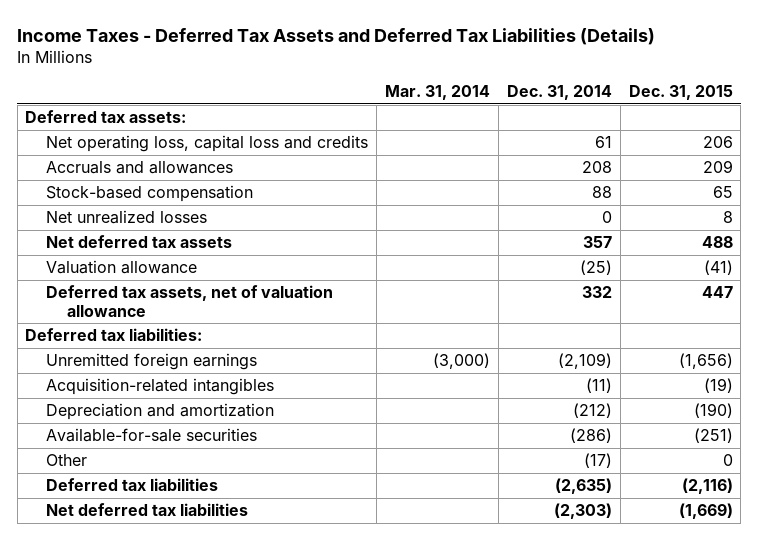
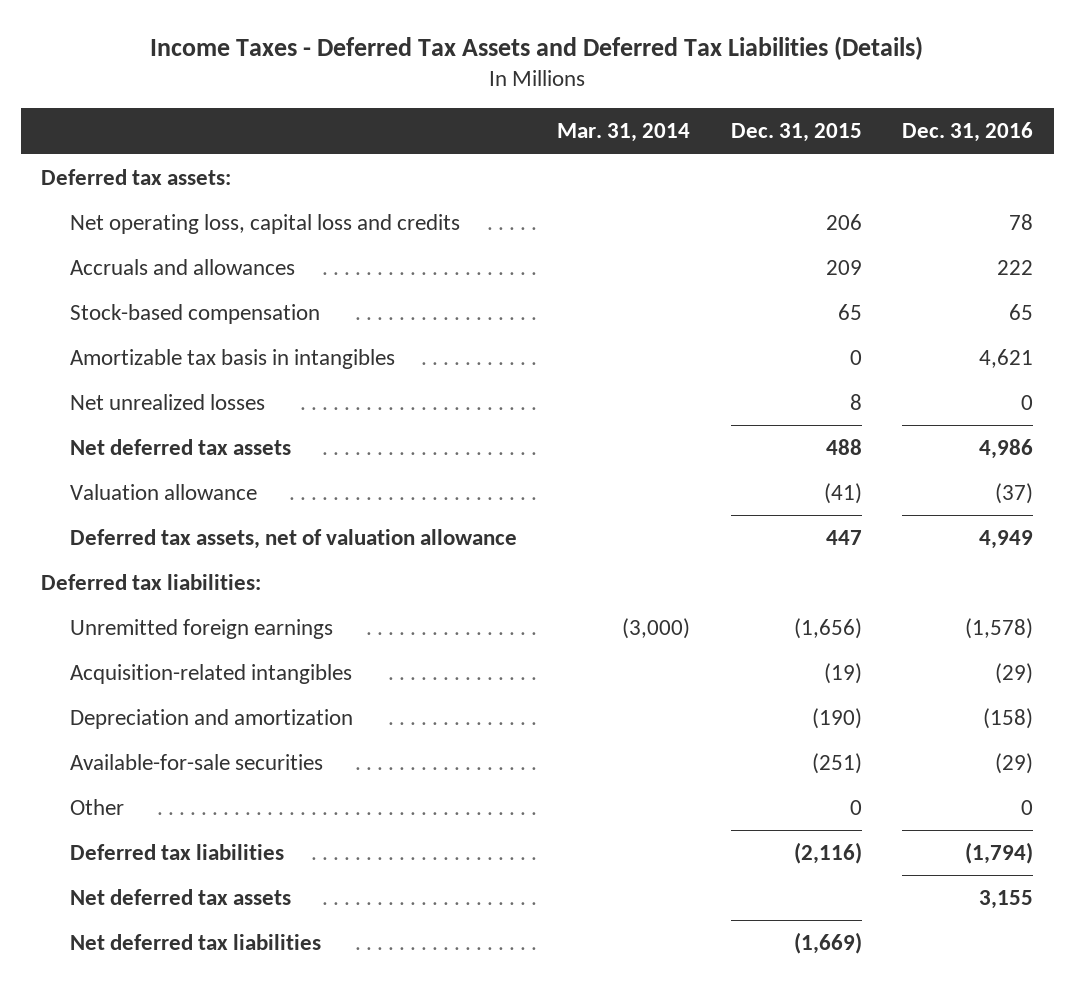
- | Mar. 31, 2014 | Dec. 31, 2014 | Dec. 31, 2015
+ | Mar. 31, 2014 | Dec. 31, 2015 | Dec. 31, 2016
+ Amortizable tax basis in intangibles | | 0 | 4,621
+ Net deferred tax assets | | | 3,155

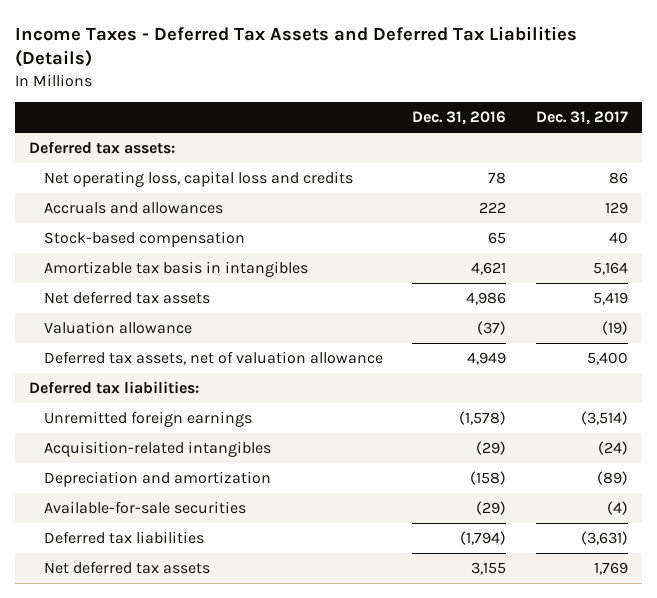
- | Mar. 31, 2014 | Dec. 31, 2015 | Dec. 31, 2016
+ | Dec. 31, 2016 | Dec. 31, 2017
- Net unrealized losses | | 8 | 0
- Other | | 0 | 0
- Net deferred tax liabilities | | (1,669) |

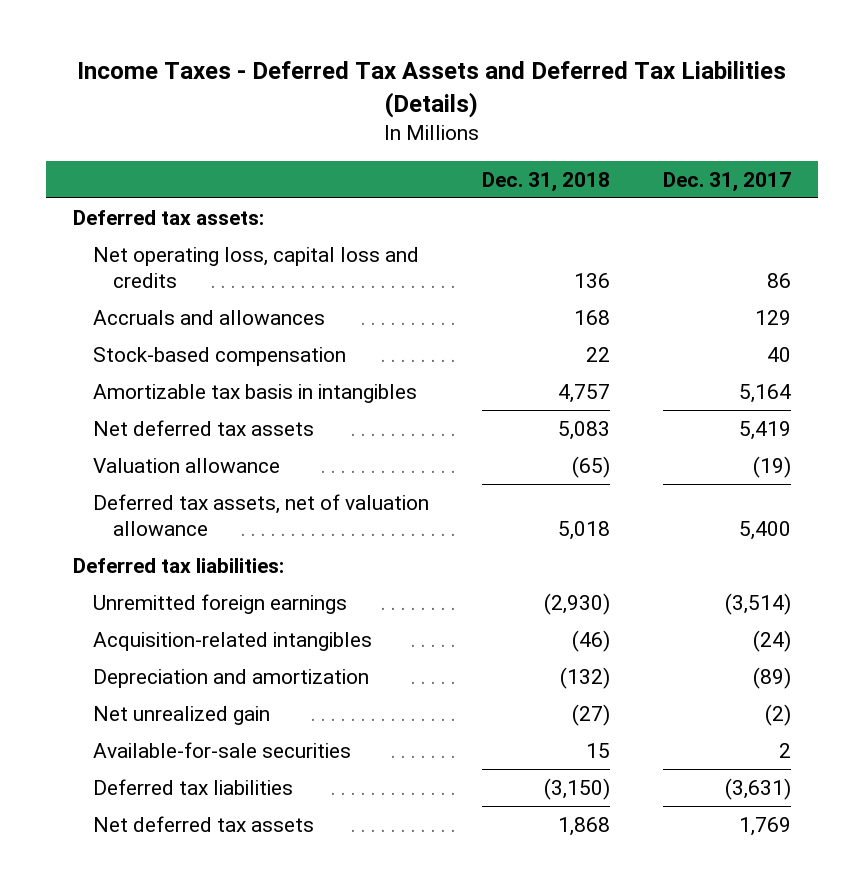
- | Dec. 31, 2016 | Dec. 31, 2017
+ | Dec. 31, 2018 | Dec. 31, 2017
- Available-for-sale securities | (29) | (4)
+ Net unrealized gain | (27) | (2)
+ Available-for-sale securities | 15 | 2

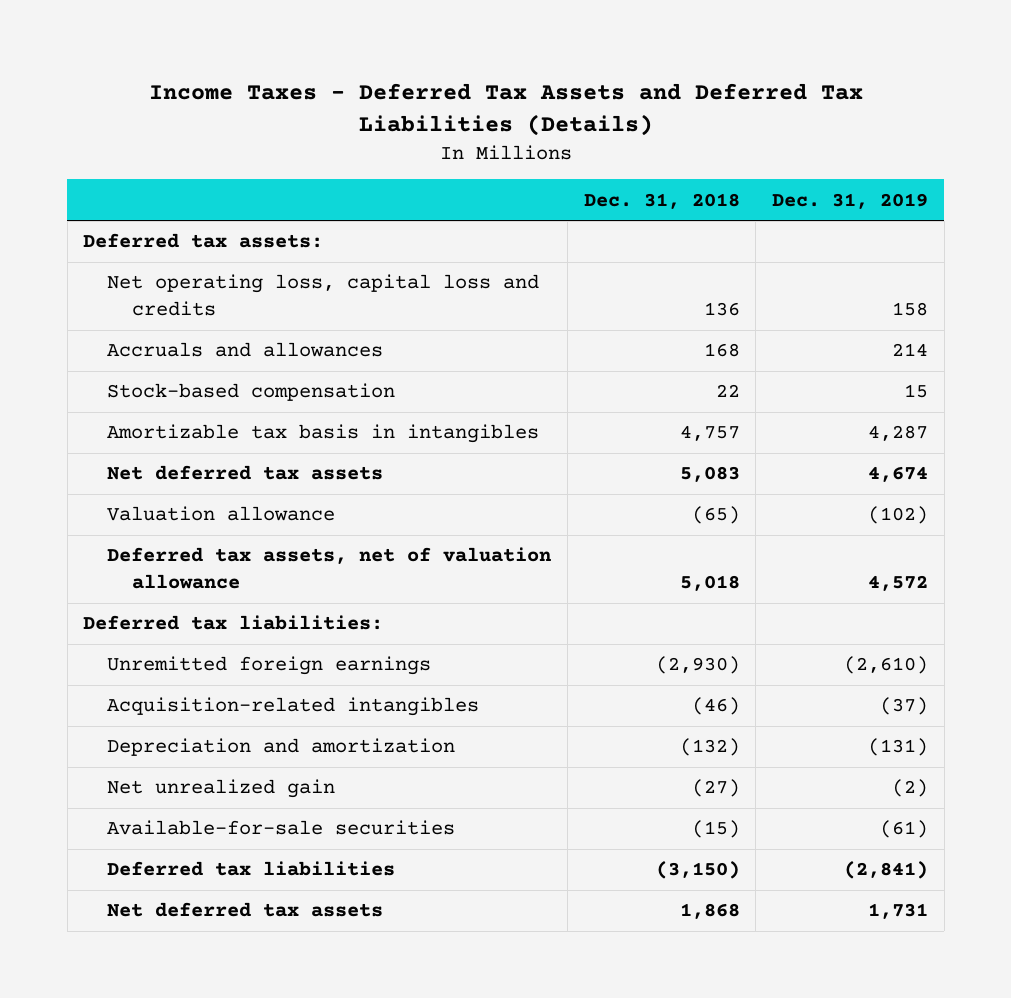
- | Dec. 31, 2018 | Dec. 31, 2017
+ | Dec. 31, 2018 | Dec. 31, 2019
- Available-for-sale securities | 15 | 2
+ Available-for-sale securities | (15) | (61)

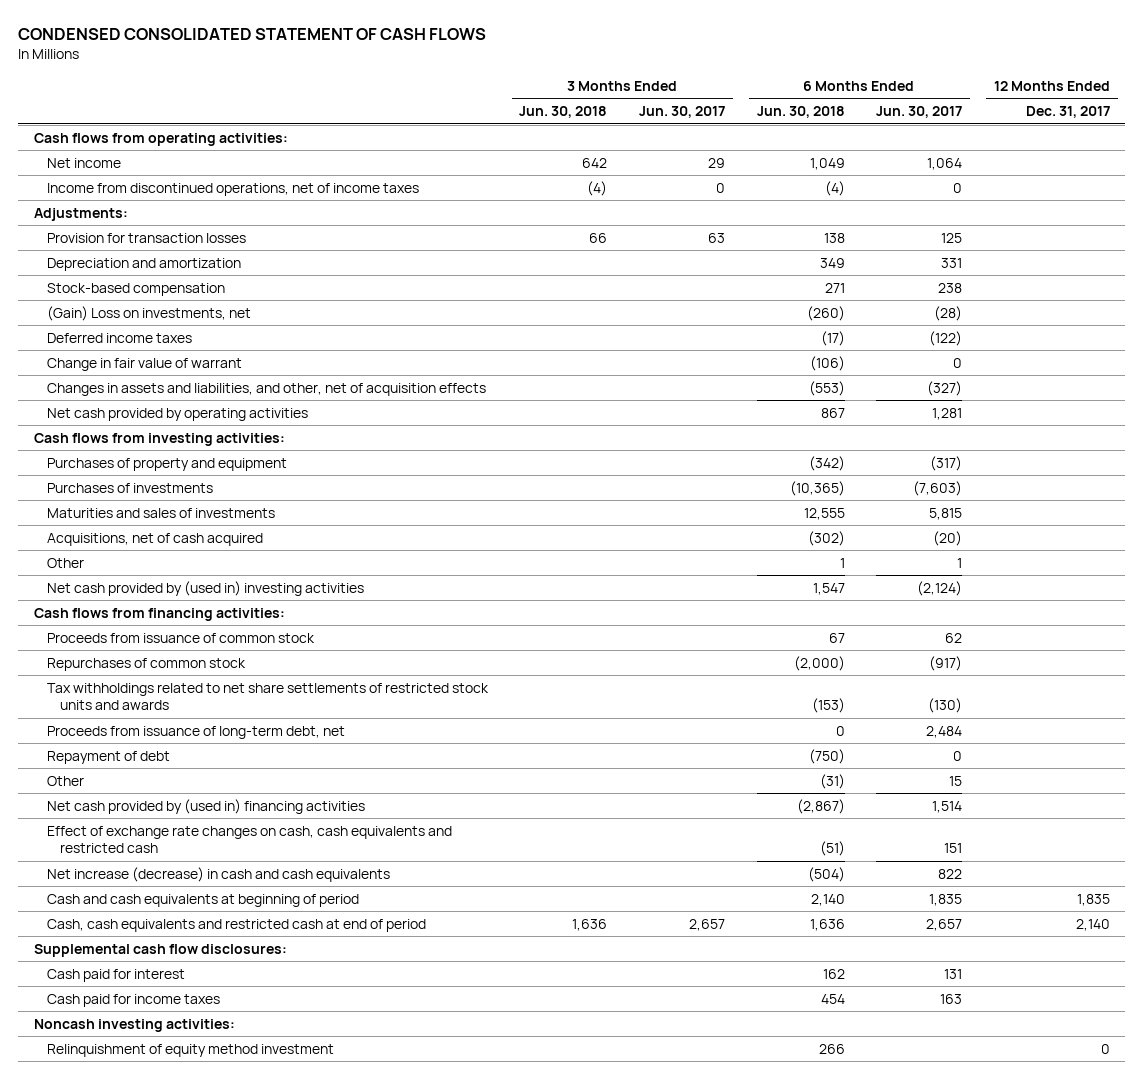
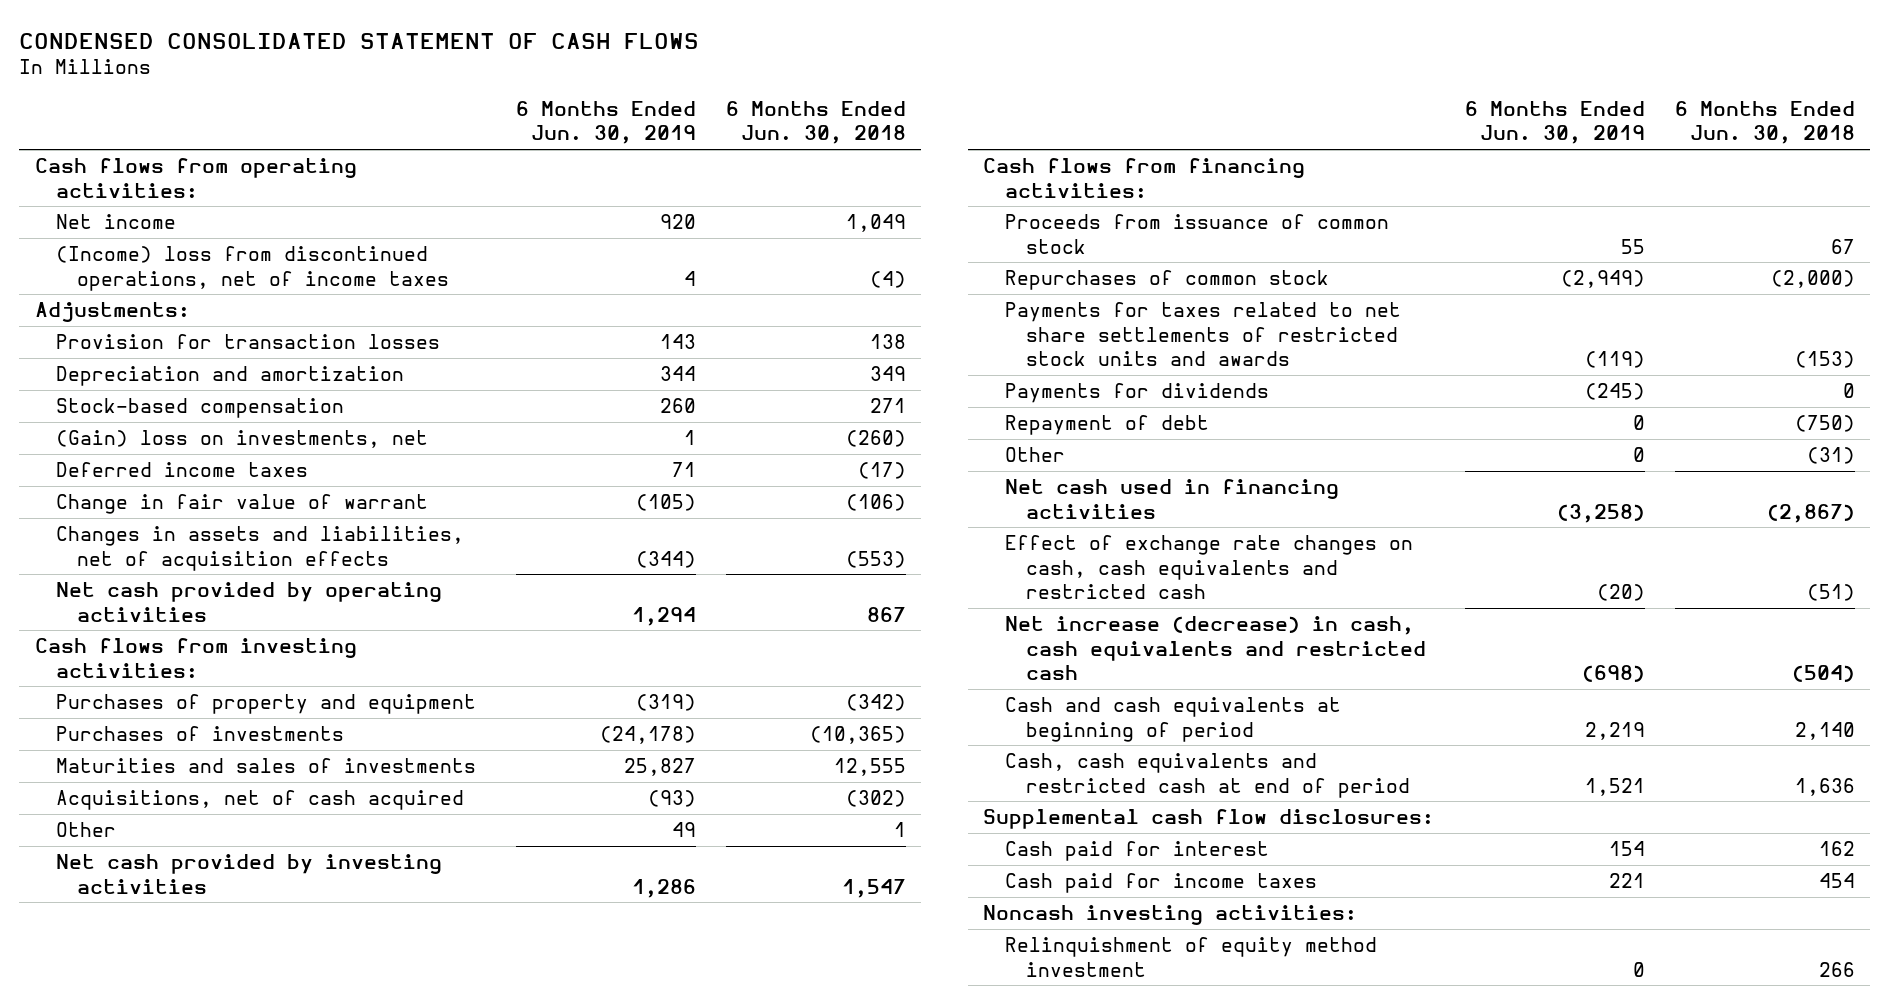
- | 3 Months Ended Jun. 30, 2018 | 3 Months Ended Jun. 30, 2017 | 6 Months Ended Jun. 30, 2018 | 6 Months Ended Jun. 30, 2017 | 12 Months Ended Dec. 31, 2017
+ | 6 Months Ended Jun. 30, 2019 | 6 Months Ended Jun. 30, 2018
- Income from discontinued operations, net of income taxes | (4) | 0 | (4) | 0 |
+ (Income) loss from discontinued operations, net of income taxes | 4 | (4)
- (Gain) Loss on investments, net | | | (260) | (28) |
+ (Gain) loss on investments, net | 1 | (260)
- Changes in assets and liabilities, and other, net of acquisition effects | | | (553) | (327) |
+ Changes in assets and liabilities, net of acquisition effects | (344) | (553)
- Net cash provided by (used in) investing activities | | | 1,547 | (2,124) |
+ Net cash provided by investing activities | 1,286 | 1,547
- Tax withholdings related to net share settlements of restricted stock units and awards | | | (153) | (130) |
- Proceeds from issuance of long-term debt, net | | | 0 | 2,484 |
+ Payments for taxes related to net share settlements of restricted stock units and awards | (119) | (153)
+ Payments for dividends | (245) | 0
- Net cash provided by (used in) financing activities | | | (2,867) | 1,514 |
+ Net cash used in financing activities | (3,258) | (2,867)
- Net increase (decrease) in cash and cash equivalents | | | (504) | 822 |
+ Net increase (decrease) in cash, cash equivalents and restricted cash | (698) | (504)

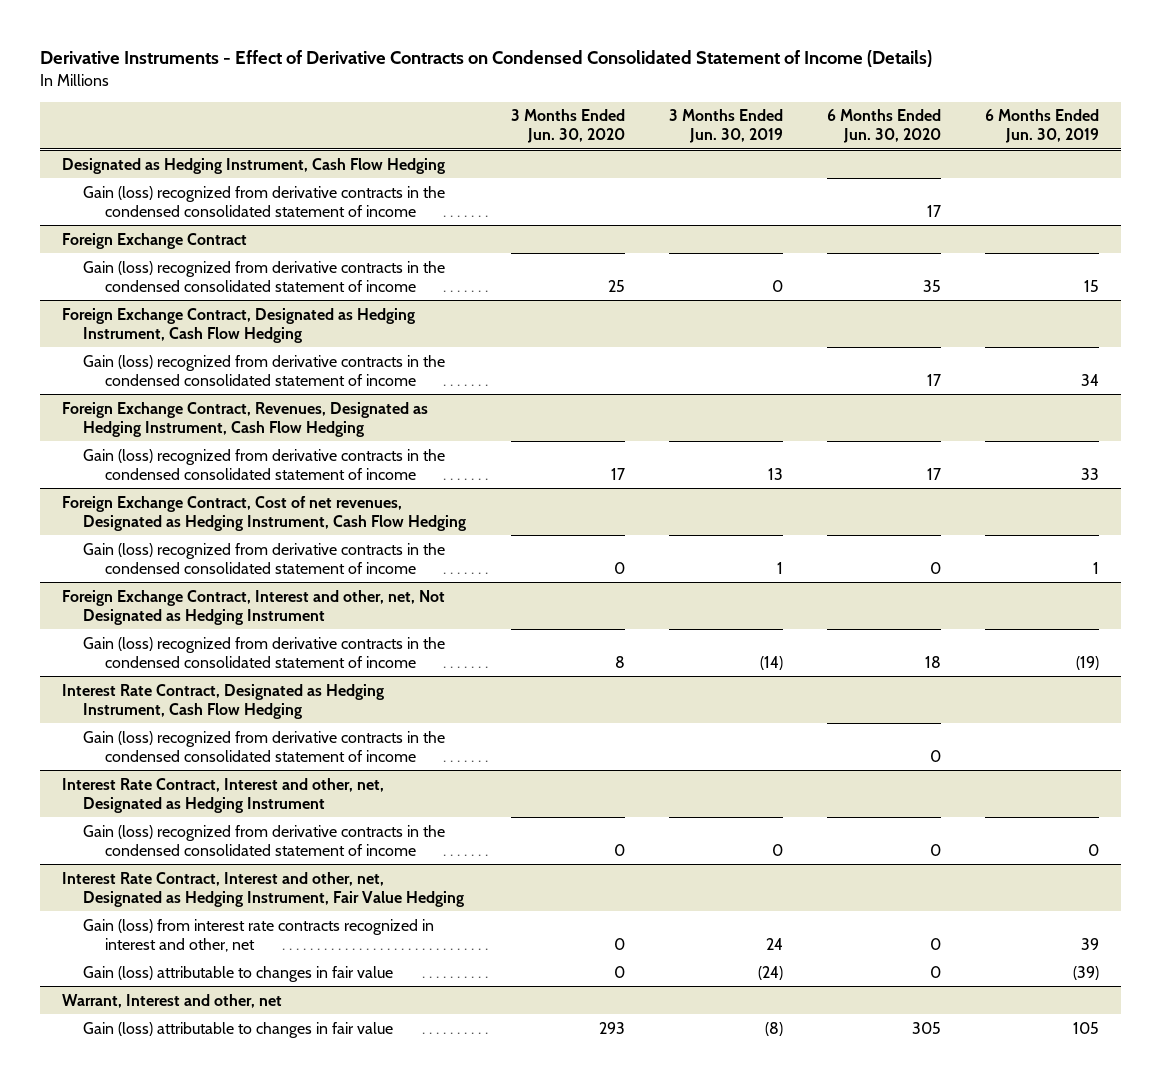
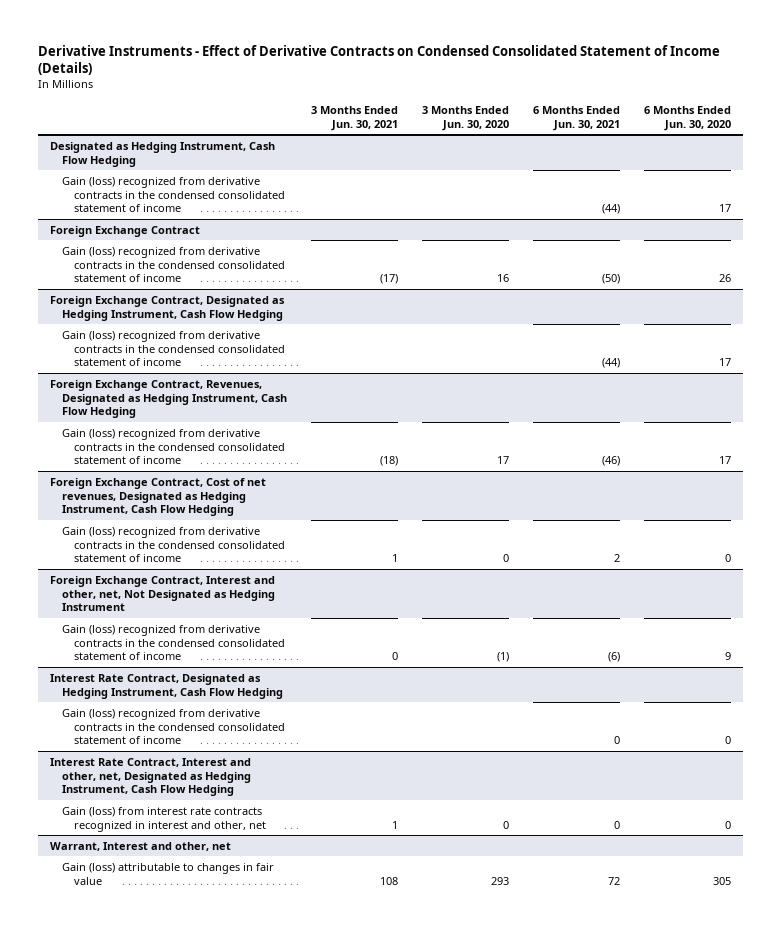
- | 3 Months Ended Jun. 30, 2020 | 3 Months Ended Jun. 30, 2019 | 6 Months Ended Jun. 30, 2020 | 6 Months Ended Jun. 30, 2019
+ | 3 Months Ended Jun. 30, 2021 | 3 Months Ended Jun. 30, 2020 | 6 Months Ended Jun. 30, 2021 | 6 Months Ended Jun. 30, 2020
@ Foreign Exchange Contract
- Gain (loss) recognized from derivative contracts in the condensed consolidated statement of income | 25 | 0 | 35 | 15
+ Gain (loss) recognized from derivative contracts in the condensed consolidated statement of income | (17) | 16 | (50) | 26
@ Foreign Exchange Contract, Interest and other, net, Not Designated as Hedging Instrument
- Gain (loss) recognized from derivative contracts in the condensed consolidated statement of income | 8 | (14) | 18 | (19)
+ Gain (loss) recognized from derivative contracts in the condensed consolidated statement of income | 0 | (1) | (6) | 9
- Interest Rate Contract, Interest and other, net, Designated as Hedging Instrument
- Gain (loss) recognized from derivative contracts in the condensed consolidated statement of income | 0 | 0 | 0 | 0
- Interest Rate Contract, Interest and other, net, Designated as Hedging Instrument, Fair Value Hedging
+ Interest Rate Contract, Interest and other, net, Designated as Hedging Instrument, Cash Flow Hedging
- Gain (loss) attributable to changes in fair value | 0 | (24) | 0 | (39)

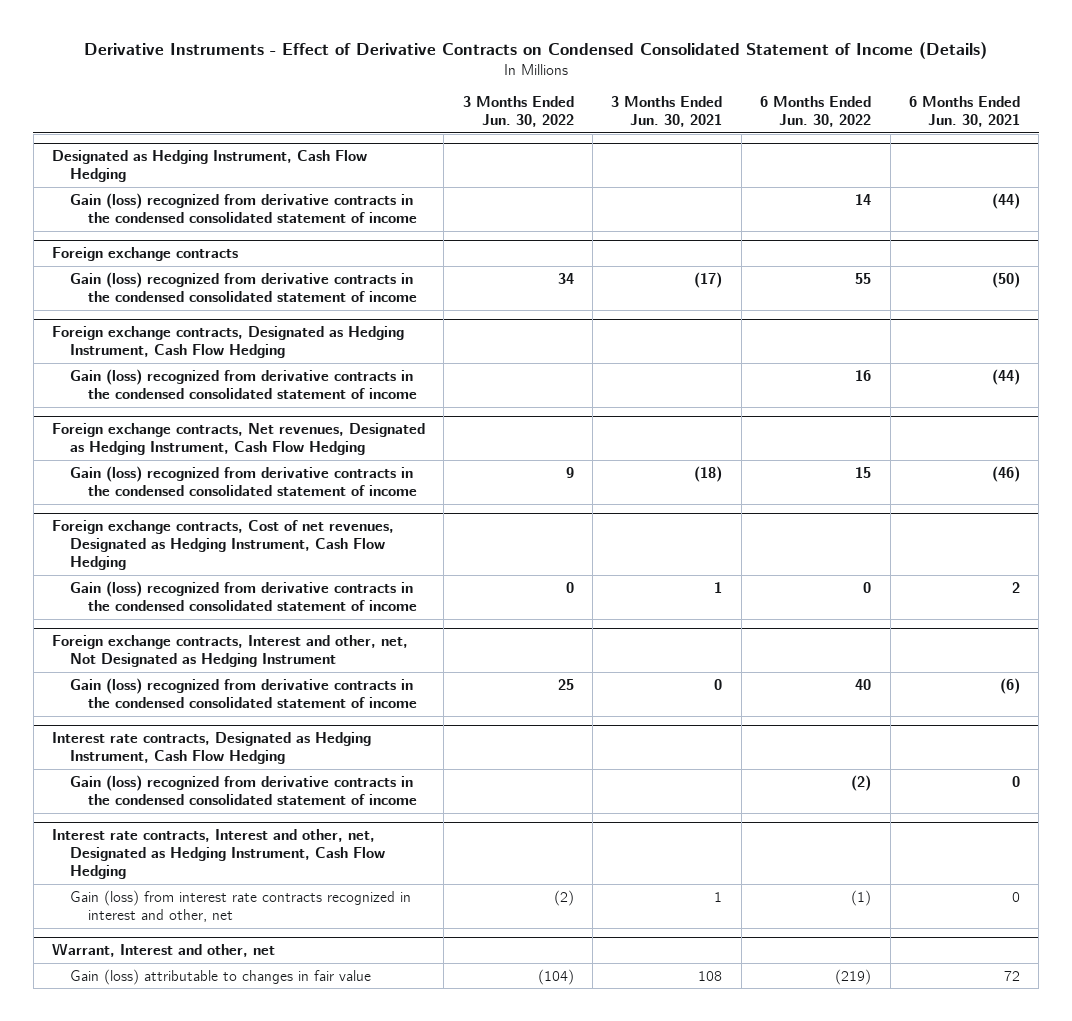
- | 3 Months Ended Jun. 30, 2021 | 3 Months Ended Jun. 30, 2020 | 6 Months Ended Jun. 30, 2021 | 6 Months Ended Jun. 30, 2020
+ | 3 Months Ended Jun. 30, 2022 | 3 Months Ended Jun. 30, 2021 | 6 Months Ended Jun. 30, 2022 | 6 Months Ended Jun. 30, 2021
- Foreign Exchange Contract
+ Foreign exchange contracts
- Foreign Exchange Contract, Designated as Hedging Instrument, Cash Flow Hedging
+ Foreign exchange contracts, Designated as Hedging Instrument, Cash Flow Hedging
- Foreign Exchange Contract, Revenues, Designated as Hedging Instrument, Cash Flow Hedging
+ Foreign exchange contracts, Net revenues, Designated as Hedging Instrument, Cash Flow Hedging
- Foreign Exchange Contract, Cost of net revenues, Designated as Hedging Instrument, Cash Flow Hedging
+ Foreign exchange contracts, Cost of net revenues, Designated as Hedging Instrument, Cash Flow Hedging
- Foreign Exchange Contract, Interest and other, net, Not Designated as Hedging Instrument
+ Foreign exchange contracts, Interest and other, net, Not Designated as Hedging Instrument
- Interest Rate Contract, Designated as Hedging Instrument, Cash Flow Hedging
+ Interest rate contracts, Designated as Hedging Instrument, Cash Flow Hedging
- Interest Rate Contract, Interest and other, net, Designated as Hedging Instrument, Cash Flow Hedging
+ Interest rate contracts, Interest and other, net, Designated as Hedging Instrument, Cash Flow Hedging

